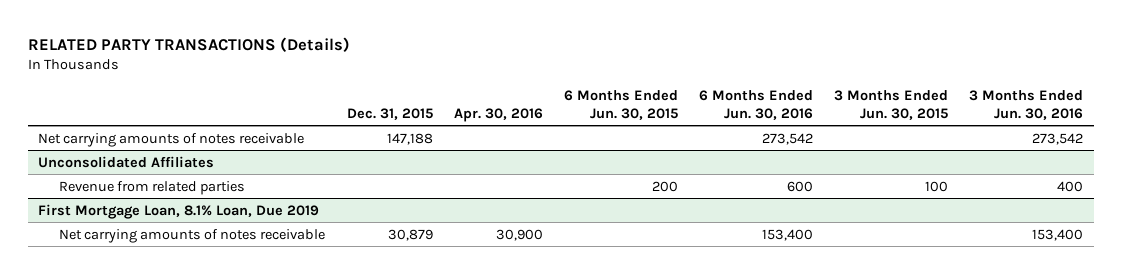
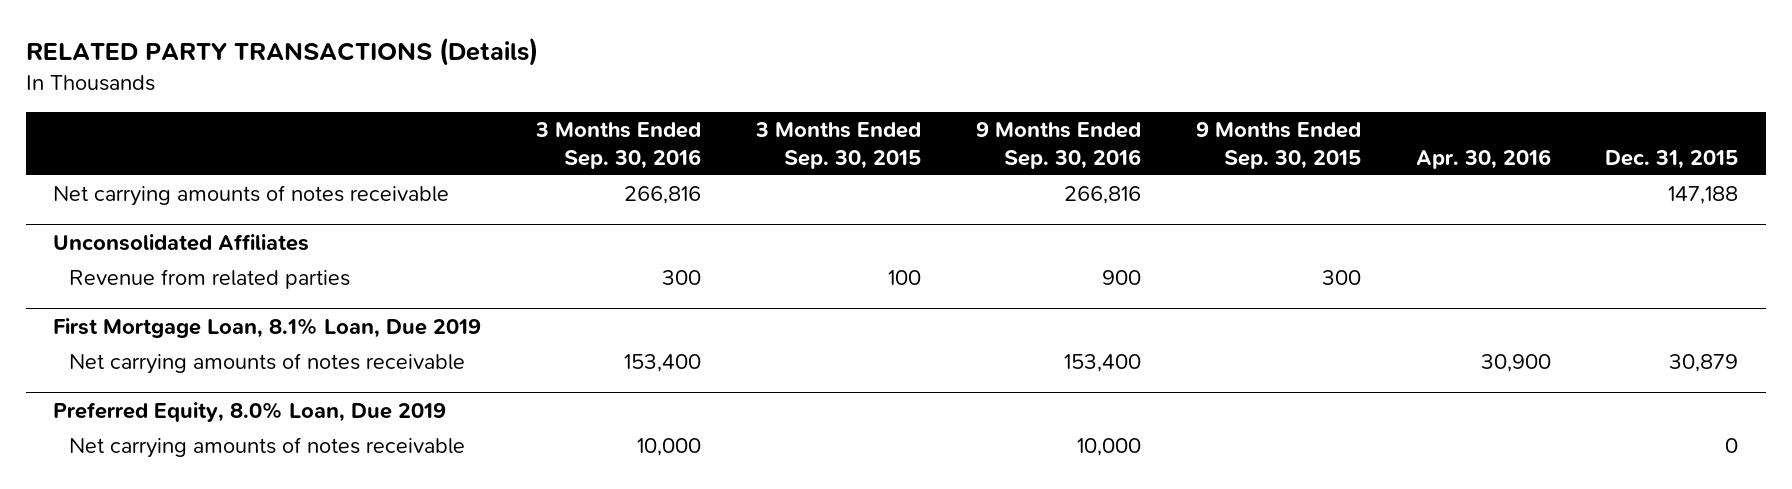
- | Dec. 31, 2015 | Apr. 30, 2016 | 6 Months Ended Jun. 30, 2015 | 6 Months Ended Jun. 30, 2016 | 3 Months Ended Jun. 30, 2015 | 3 Months Ended Jun. 30, 2016
+ | 3 Months Ended Sep. 30, 2016 | 3 Months Ended Sep. 30, 2015 | 9 Months Ended Sep. 30, 2016 | 9 Months Ended Sep. 30, 2015 | Apr. 30, 2016 | Dec. 31, 2015
+ Preferred Equity, 8.0% Loan, Due 2019
+ Net carrying amounts of notes receivable | 10,000 | | 10,000 | | | 0

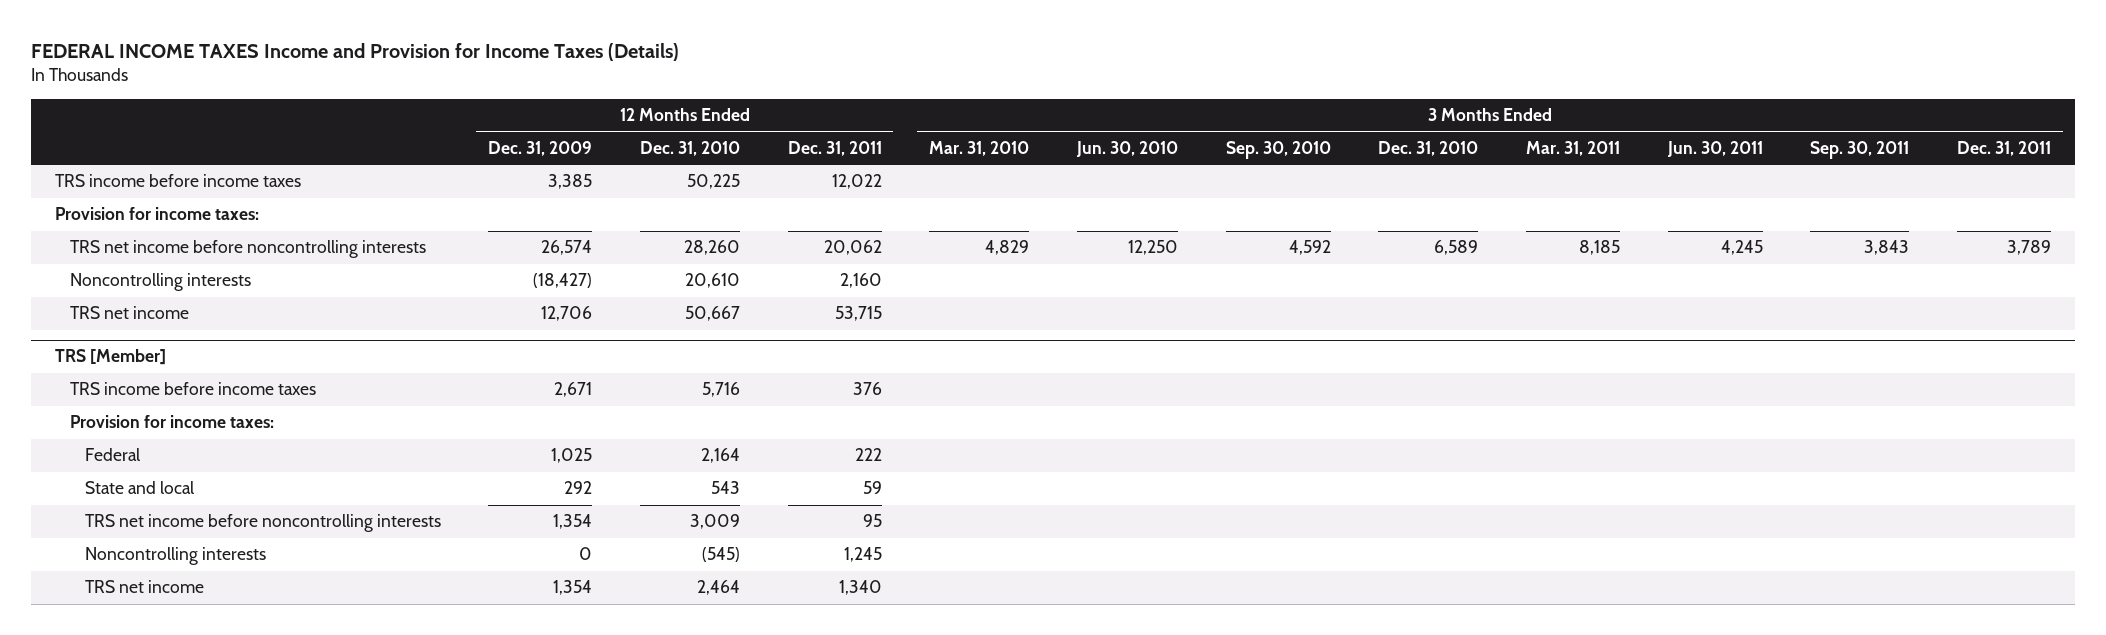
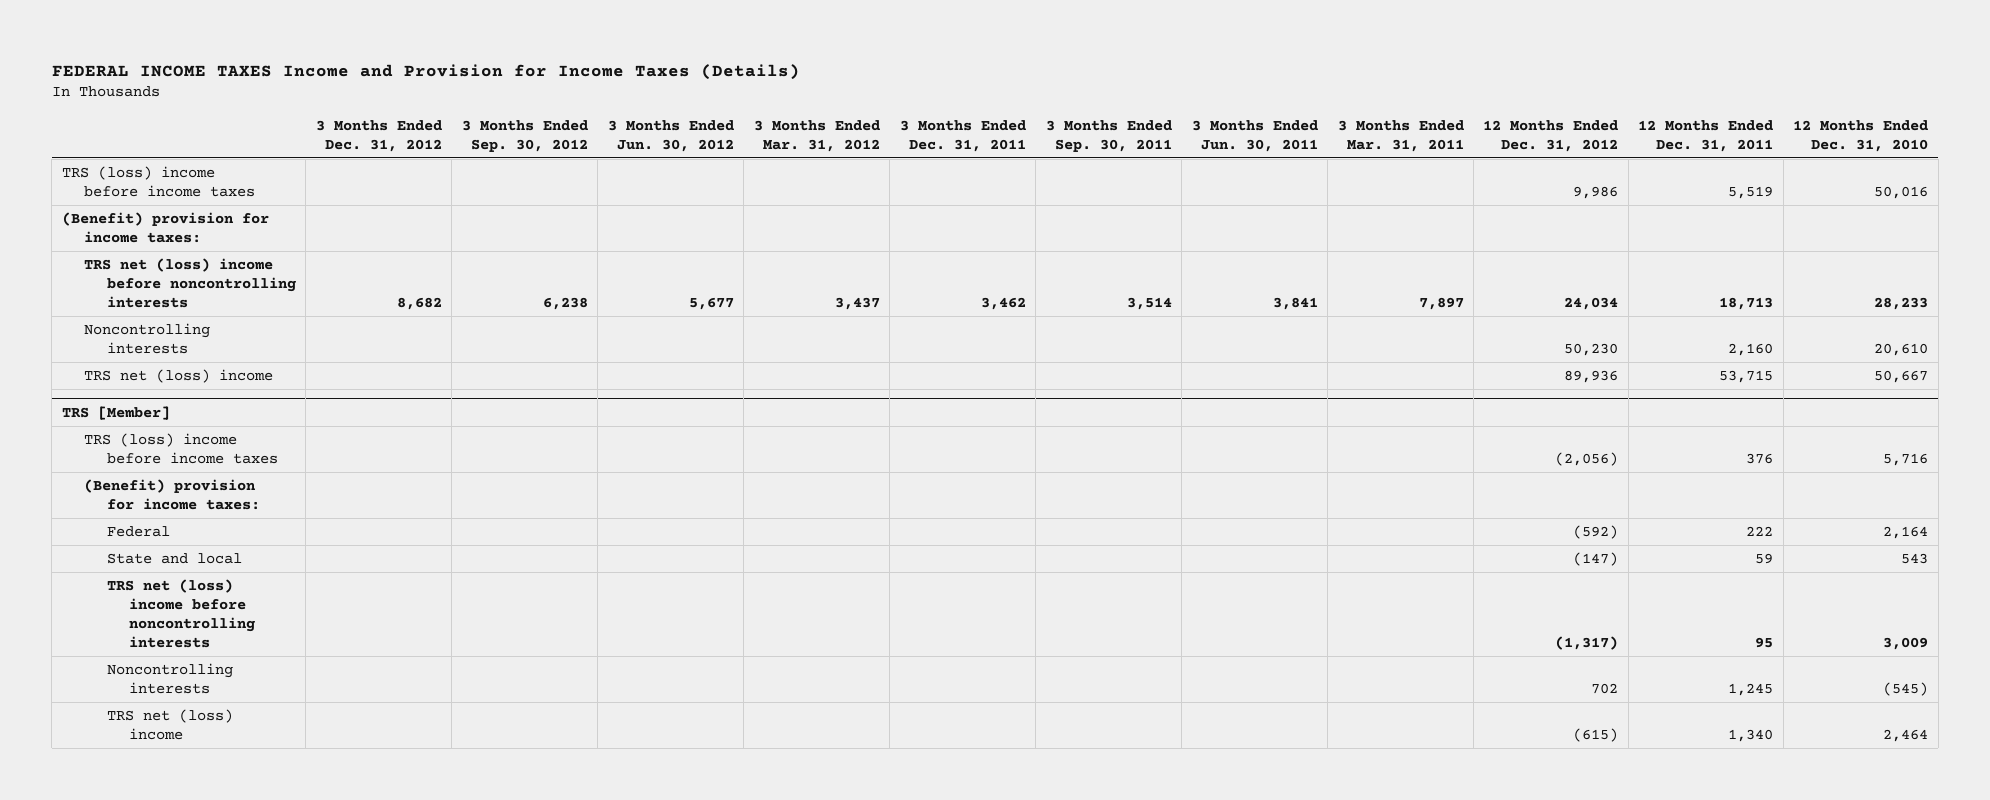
- | 12 Months Ended Dec. 31, 2009 | 12 Months Ended Dec. 31, 2010 | 12 Months Ended Dec. 31, 2011 | 3 Months Ended Mar. 31, 2010 | 3 Months Ended Jun. 30, 2010 | 3 Months Ended Sep. 30, 2010 | 3 Months Ended Dec. 31, 2010 | 3 Months Ended Mar. 31, 2011 | 3 Months Ended Jun. 30, 2011 | 3 Months Ended Sep. 30, 2011 | 3 Months Ended Dec. 31, 2011
+ | 3 Months Ended Dec. 31, 2012 | 3 Months Ended Sep. 30, 2012 | 3 Months Ended Jun. 30, 2012 | 3 Months Ended Mar. 31, 2012 | 3 Months Ended Dec. 31, 2011 | 3 Months Ended Sep. 30, 2011 | 3 Months Ended Jun. 30, 2011 | 3 Months Ended Mar. 31, 2011 | 12 Months Ended Dec. 31, 2012 | 12 Months Ended Dec. 31, 2011 | 12 Months Ended Dec. 31, 2010
- TRS income before income taxes | 3,385 | 50,225 | 12,022 | | | | | | | |
- Provision for income taxes:
- TRS net income before noncontrolling interests | 26,574 | 28,260 | 20,062 | 4,829 | 12,250 | 4,592 | 6,589 | 8,185 | 4,245 | 3,843 | 3,789
+ TRS (loss) income before income taxes | | | | | | | | | 9,986 | 5,519 | 50,016
+ (Benefit) provision for income taxes:
+ TRS net (loss) income before noncontrolling interests | 8,682 | 6,238 | 5,677 | 3,437 | 3,462 | 3,514 | 3,841 | 7,897 | 24,034 | 18,713 | 28,233
- TRS net income | 12,706 | 50,667 | 53,715 | | | | | | | |
+ TRS net (loss) income | | | | | | | | | 89,936 | 53,715 | 50,667
@ TRS [Member]
- TRS income before income taxes | 2,671 | 5,716 | 376 | | | | | | | |
- Provision for income taxes:
+ TRS (loss) income before income taxes | | | | | | | | | (2,056) | 376 | 5,716
+ (Benefit) provision for income taxes:
- TRS net income before noncontrolling interests | 1,354 | 3,009 | 95 | | | | | | | |
+ TRS net (loss) income before noncontrolling interests | | | | | | | | | (1,317) | 95 | 3,009
- TRS net income | 1,354 | 2,464 | 1,340 | | | | | | | |
+ TRS net (loss) income | | | | | | | | | (615) | 1,340 | 2,464

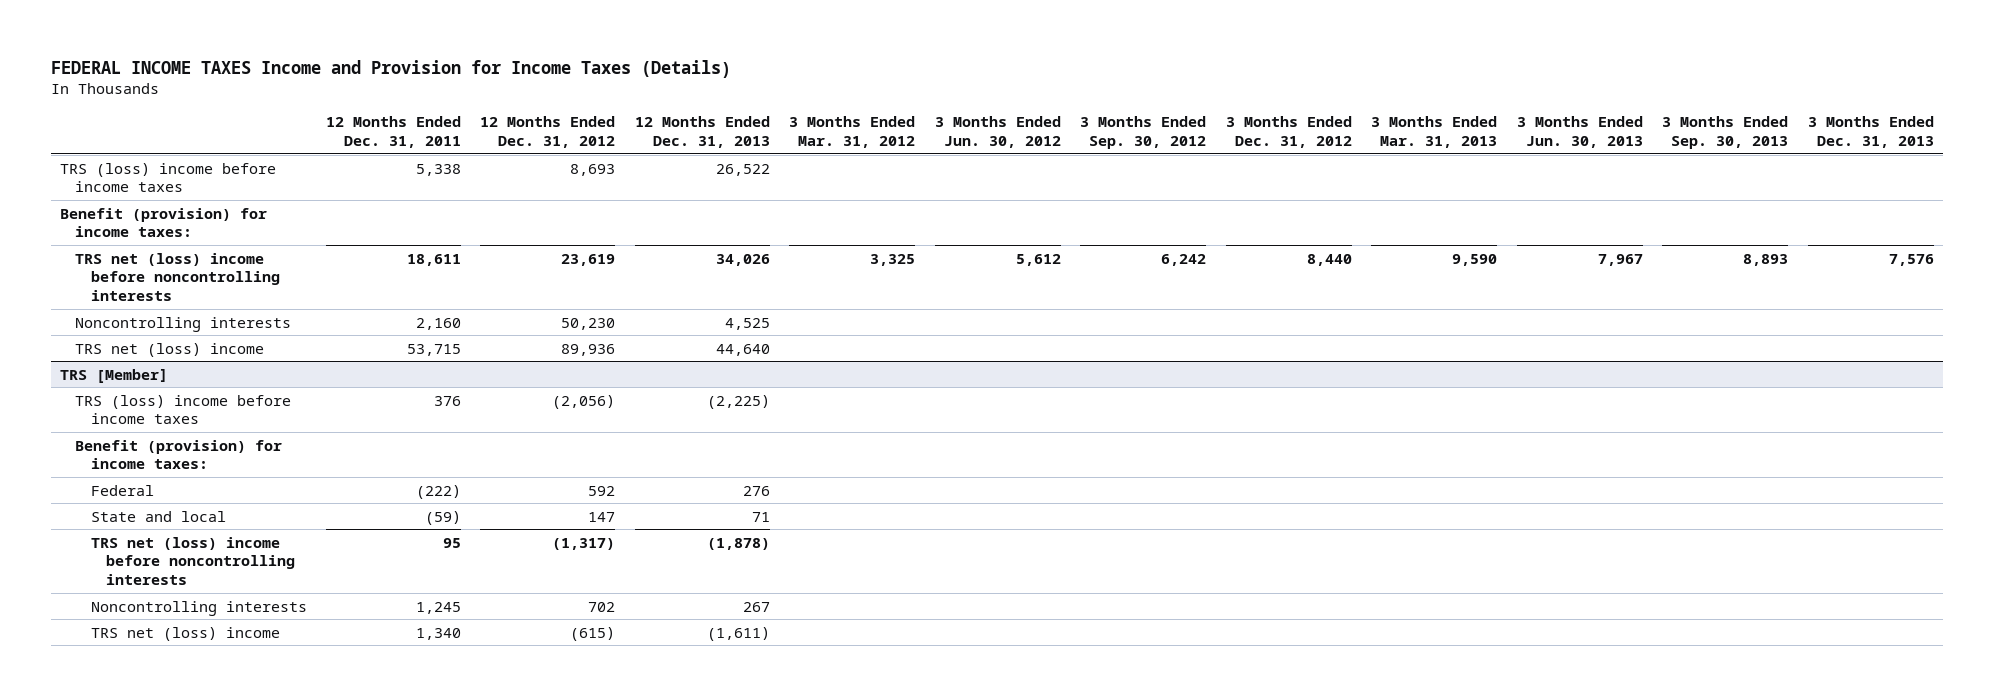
- | 3 Months Ended Dec. 31, 2012 | 3 Months Ended Sep. 30, 2012 | 3 Months Ended Jun. 30, 2012 | 3 Months Ended Mar. 31, 2012 | 3 Months Ended Dec. 31, 2011 | 3 Months Ended Sep. 30, 2011 | 3 Months Ended Jun. 30, 2011 | 3 Months Ended Mar. 31, 2011 | 12 Months Ended Dec. 31, 2012 | 12 Months Ended Dec. 31, 2011 | 12 Months Ended Dec. 31, 2010
+ | 12 Months Ended Dec. 31, 2011 | 12 Months Ended Dec. 31, 2012 | 12 Months Ended Dec. 31, 2013 | 3 Months Ended Mar. 31, 2012 | 3 Months Ended Jun. 30, 2012 | 3 Months Ended Sep. 30, 2012 | 3 Months Ended Dec. 31, 2012 | 3 Months Ended Mar. 31, 2013 | 3 Months Ended Jun. 30, 2013 | 3 Months Ended Sep. 30, 2013 | 3 Months Ended Dec. 31, 2013
- TRS (loss) income before income taxes | | | | | | | | | 9,986 | 5,519 | 50,016
- (Benefit) provision for income taxes:
- TRS net (loss) income before noncontrolling interests | 8,682 | 6,238 | 5,677 | 3,437 | 3,462 | 3,514 | 3,841 | 7,897 | 24,034 | 18,713 | 28,233
+ TRS (loss) income before income taxes | 5,338 | 8,693 | 26,522 | | | | | | | |
+ Benefit (provision) for income taxes:
+ TRS net (loss) income before noncontrolling interests | 18,611 | 23,619 | 34,026 | 3,325 | 5,612 | 6,242 | 8,440 | 9,590 | 7,967 | 8,893 | 7,576
@ TRS [Member]
- (Benefit) provision for income taxes:
- Federal | | | | | | | | | (592) | 222 | 2,164
- State and local | | | | | | | | | (147) | 59 | 543
+ Benefit (provision) for income taxes:
+ Federal | (222) | 592 | 276 | | | | | | | |
+ State and local | (59) | 147 | 71 | | | | | | | |

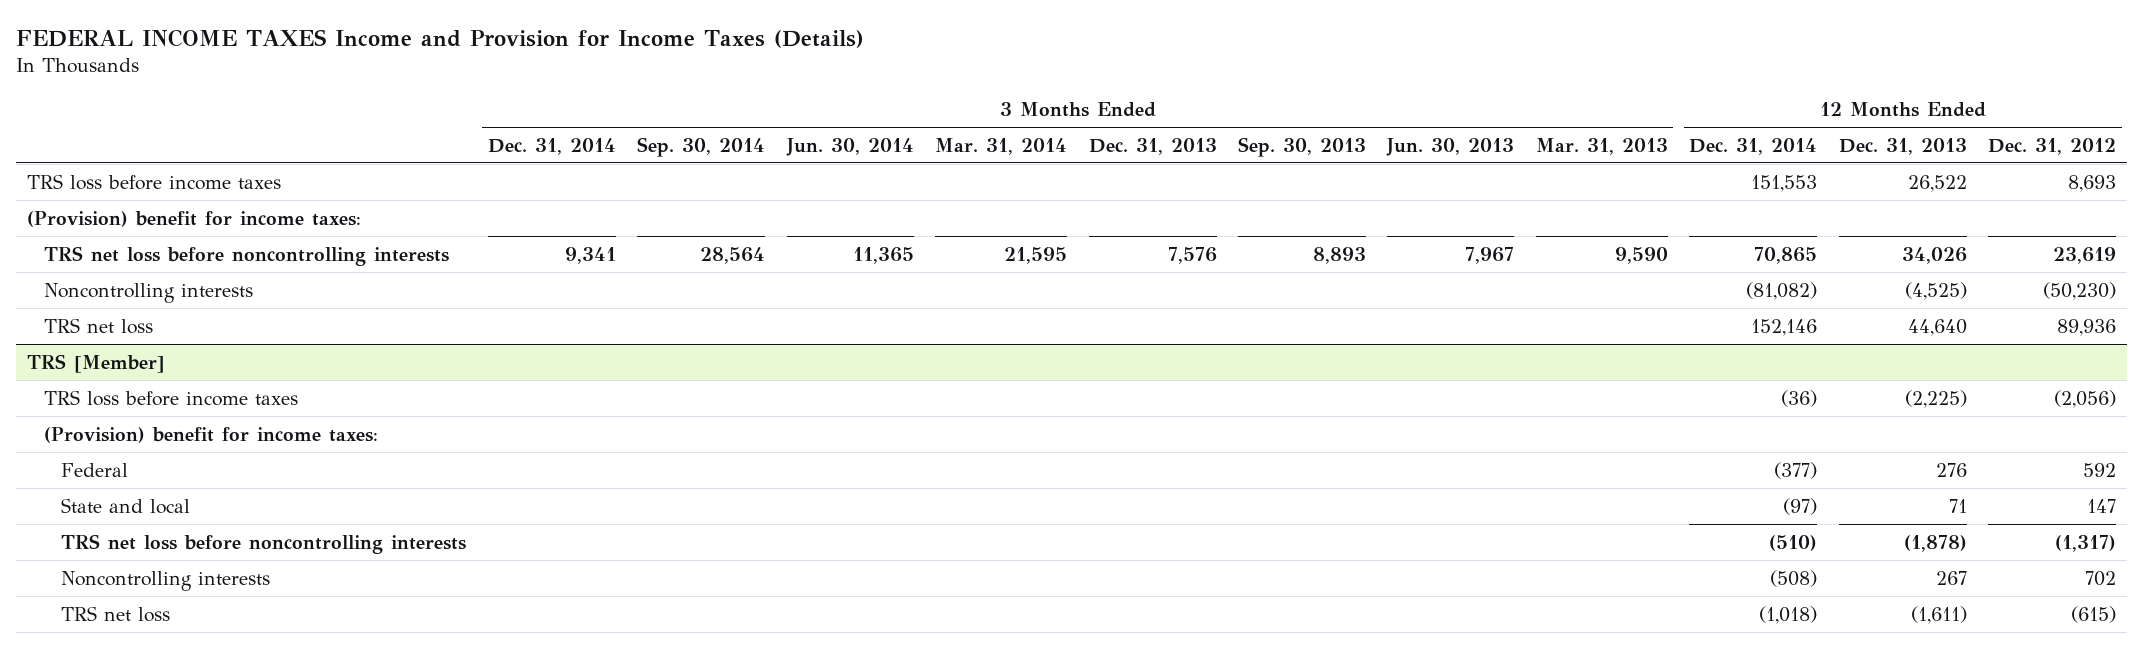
- | 12 Months Ended Dec. 31, 2011 | 12 Months Ended Dec. 31, 2012 | 12 Months Ended Dec. 31, 2013 | 3 Months Ended Mar. 31, 2012 | 3 Months Ended Jun. 30, 2012 | 3 Months Ended Sep. 30, 2012 | 3 Months Ended Dec. 31, 2012 | 3 Months Ended Mar. 31, 2013 | 3 Months Ended Jun. 30, 2013 | 3 Months Ended Sep. 30, 2013 | 3 Months Ended Dec. 31, 2013
+ | 3 Months Ended Dec. 31, 2014 | 3 Months Ended Sep. 30, 2014 | 3 Months Ended Jun. 30, 2014 | 3 Months Ended Mar. 31, 2014 | 3 Months Ended Dec. 31, 2013 | 3 Months Ended Sep. 30, 2013 | 3 Months Ended Jun. 30, 2013 | 3 Months Ended Mar. 31, 2013 | 12 Months Ended Dec. 31, 2014 | 12 Months Ended Dec. 31, 2013 | 12 Months Ended Dec. 31, 2012
- TRS (loss) income before income taxes | 5,338 | 8,693 | 26,522 | | | | | | | |
- Benefit (provision) for income taxes:
- TRS net (loss) income before noncontrolling interests | 18,611 | 23,619 | 34,026 | 3,325 | 5,612 | 6,242 | 8,440 | 9,590 | 7,967 | 8,893 | 7,576
- Noncontrolling interests | 2,160 | 50,230 | 4,525 | | | | | | | |
- TRS net (loss) income | 53,715 | 89,936 | 44,640 | | | | | | | |
+ TRS loss before income taxes | | | | | | | | | 151,553 | 26,522 | 8,693
+ (Provision) benefit for income taxes:
+ TRS net loss before noncontrolling interests | 9,341 | 28,564 | 11,365 | 21,595 | 7,576 | 8,893 | 7,967 | 9,590 | 70,865 | 34,026 | 23,619
+ Noncontrolling interests | | | | | | | | | (81,082) | (4,525) | (50,230)
+ TRS net loss | | | | | | | | | 152,146 | 44,640 | 89,936
@ TRS [Member]
- TRS (loss) income before income taxes | 376 | (2,056) | (2,225) | | | | | | | |
- Benefit (provision) for income taxes:
+ TRS loss before income taxes | | | | | | | | | (36) | (2,225) | (2,056)
+ (Provision) benefit for income taxes:
- TRS net (loss) income before noncontrolling interests | 95 | (1,317) | (1,878) | | | | | | | |
+ TRS net loss before noncontrolling interests | | | | | | | | | (510) | (1,878) | (1,317)
- TRS net (loss) income | 1,340 | (615) | (1,611) | | | | | | | |
+ TRS net loss | | | | | | | | | (1,018) | (1,611) | (615)

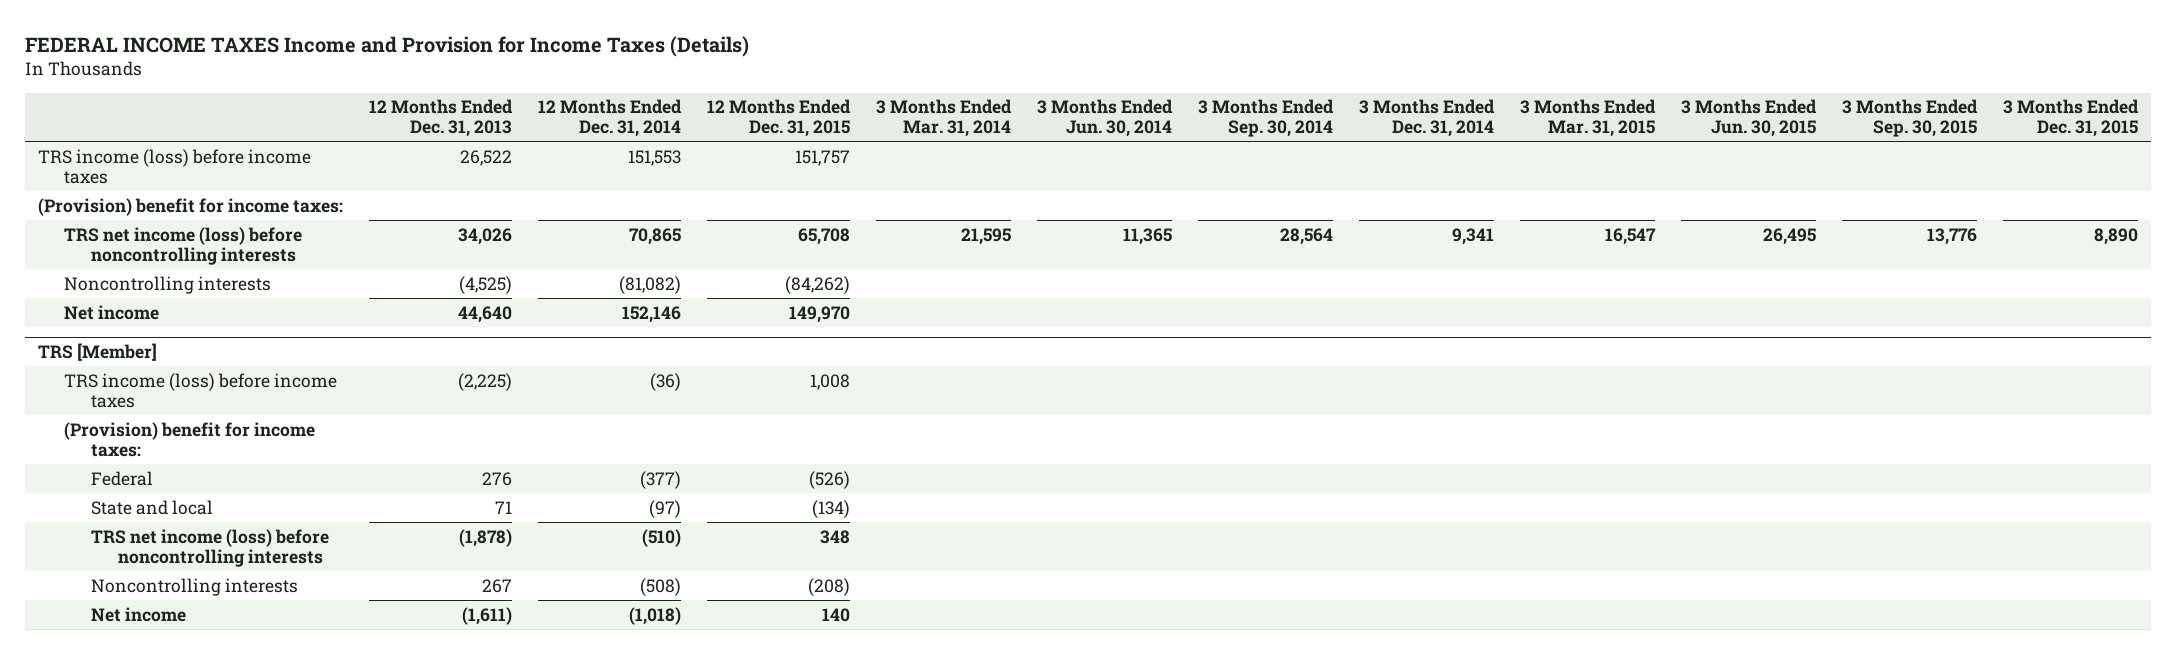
- | 3 Months Ended Dec. 31, 2014 | 3 Months Ended Sep. 30, 2014 | 3 Months Ended Jun. 30, 2014 | 3 Months Ended Mar. 31, 2014 | 3 Months Ended Dec. 31, 2013 | 3 Months Ended Sep. 30, 2013 | 3 Months Ended Jun. 30, 2013 | 3 Months Ended Mar. 31, 2013 | 12 Months Ended Dec. 31, 2014 | 12 Months Ended Dec. 31, 2013 | 12 Months Ended Dec. 31, 2012
+ | 12 Months Ended Dec. 31, 2013 | 12 Months Ended Dec. 31, 2014 | 12 Months Ended Dec. 31, 2015 | 3 Months Ended Mar. 31, 2014 | 3 Months Ended Jun. 30, 2014 | 3 Months Ended Sep. 30, 2014 | 3 Months Ended Dec. 31, 2014 | 3 Months Ended Mar. 31, 2015 | 3 Months Ended Jun. 30, 2015 | 3 Months Ended Sep. 30, 2015 | 3 Months Ended Dec. 31, 2015
- TRS loss before income taxes | | | | | | | | | 151,553 | 26,522 | 8,693
+ TRS income (loss) before income taxes | 26,522 | 151,553 | 151,757 | | | | | | | |
- TRS net loss before noncontrolling interests | 9,341 | 28,564 | 11,365 | 21,595 | 7,576 | 8,893 | 7,967 | 9,590 | 70,865 | 34,026 | 23,619
+ TRS net income (loss) before noncontrolling interests | 34,026 | 70,865 | 65,708 | 21,595 | 11,365 | 28,564 | 9,341 | 16,547 | 26,495 | 13,776 | 8,890
- TRS net loss | | | | | | | | | 152,146 | 44,640 | 89,936
+ Net income | 44,640 | 152,146 | 149,970 | | | | | | | |
@ TRS [Member]
- TRS loss before income taxes | | | | | | | | | (36) | (2,225) | (2,056)
+ TRS income (loss) before income taxes | (2,225) | (36) | 1,008 | | | | | | | |
- TRS net loss before noncontrolling interests | | | | | | | | | (510) | (1,878) | (1,317)
+ TRS net income (loss) before noncontrolling interests | (1,878) | (510) | 348 | | | | | | | |
- TRS net loss | | | | | | | | | (1,018) | (1,611) | (615)
+ Net income | (1,611) | (1,018) | 140 | | | | | | | |

